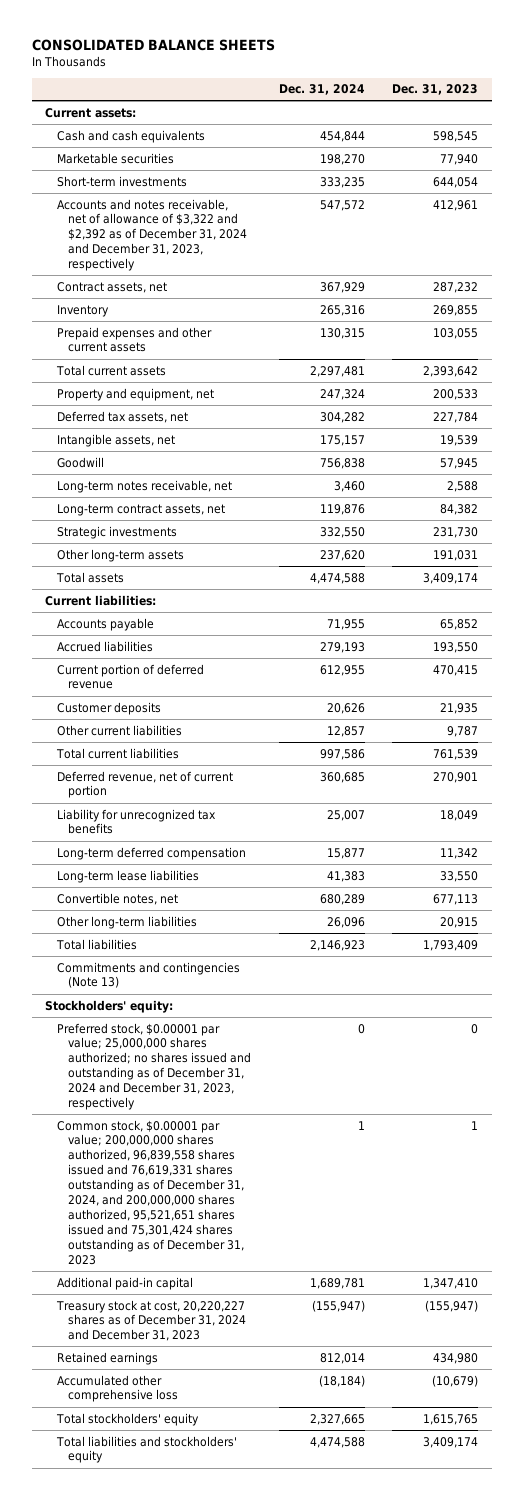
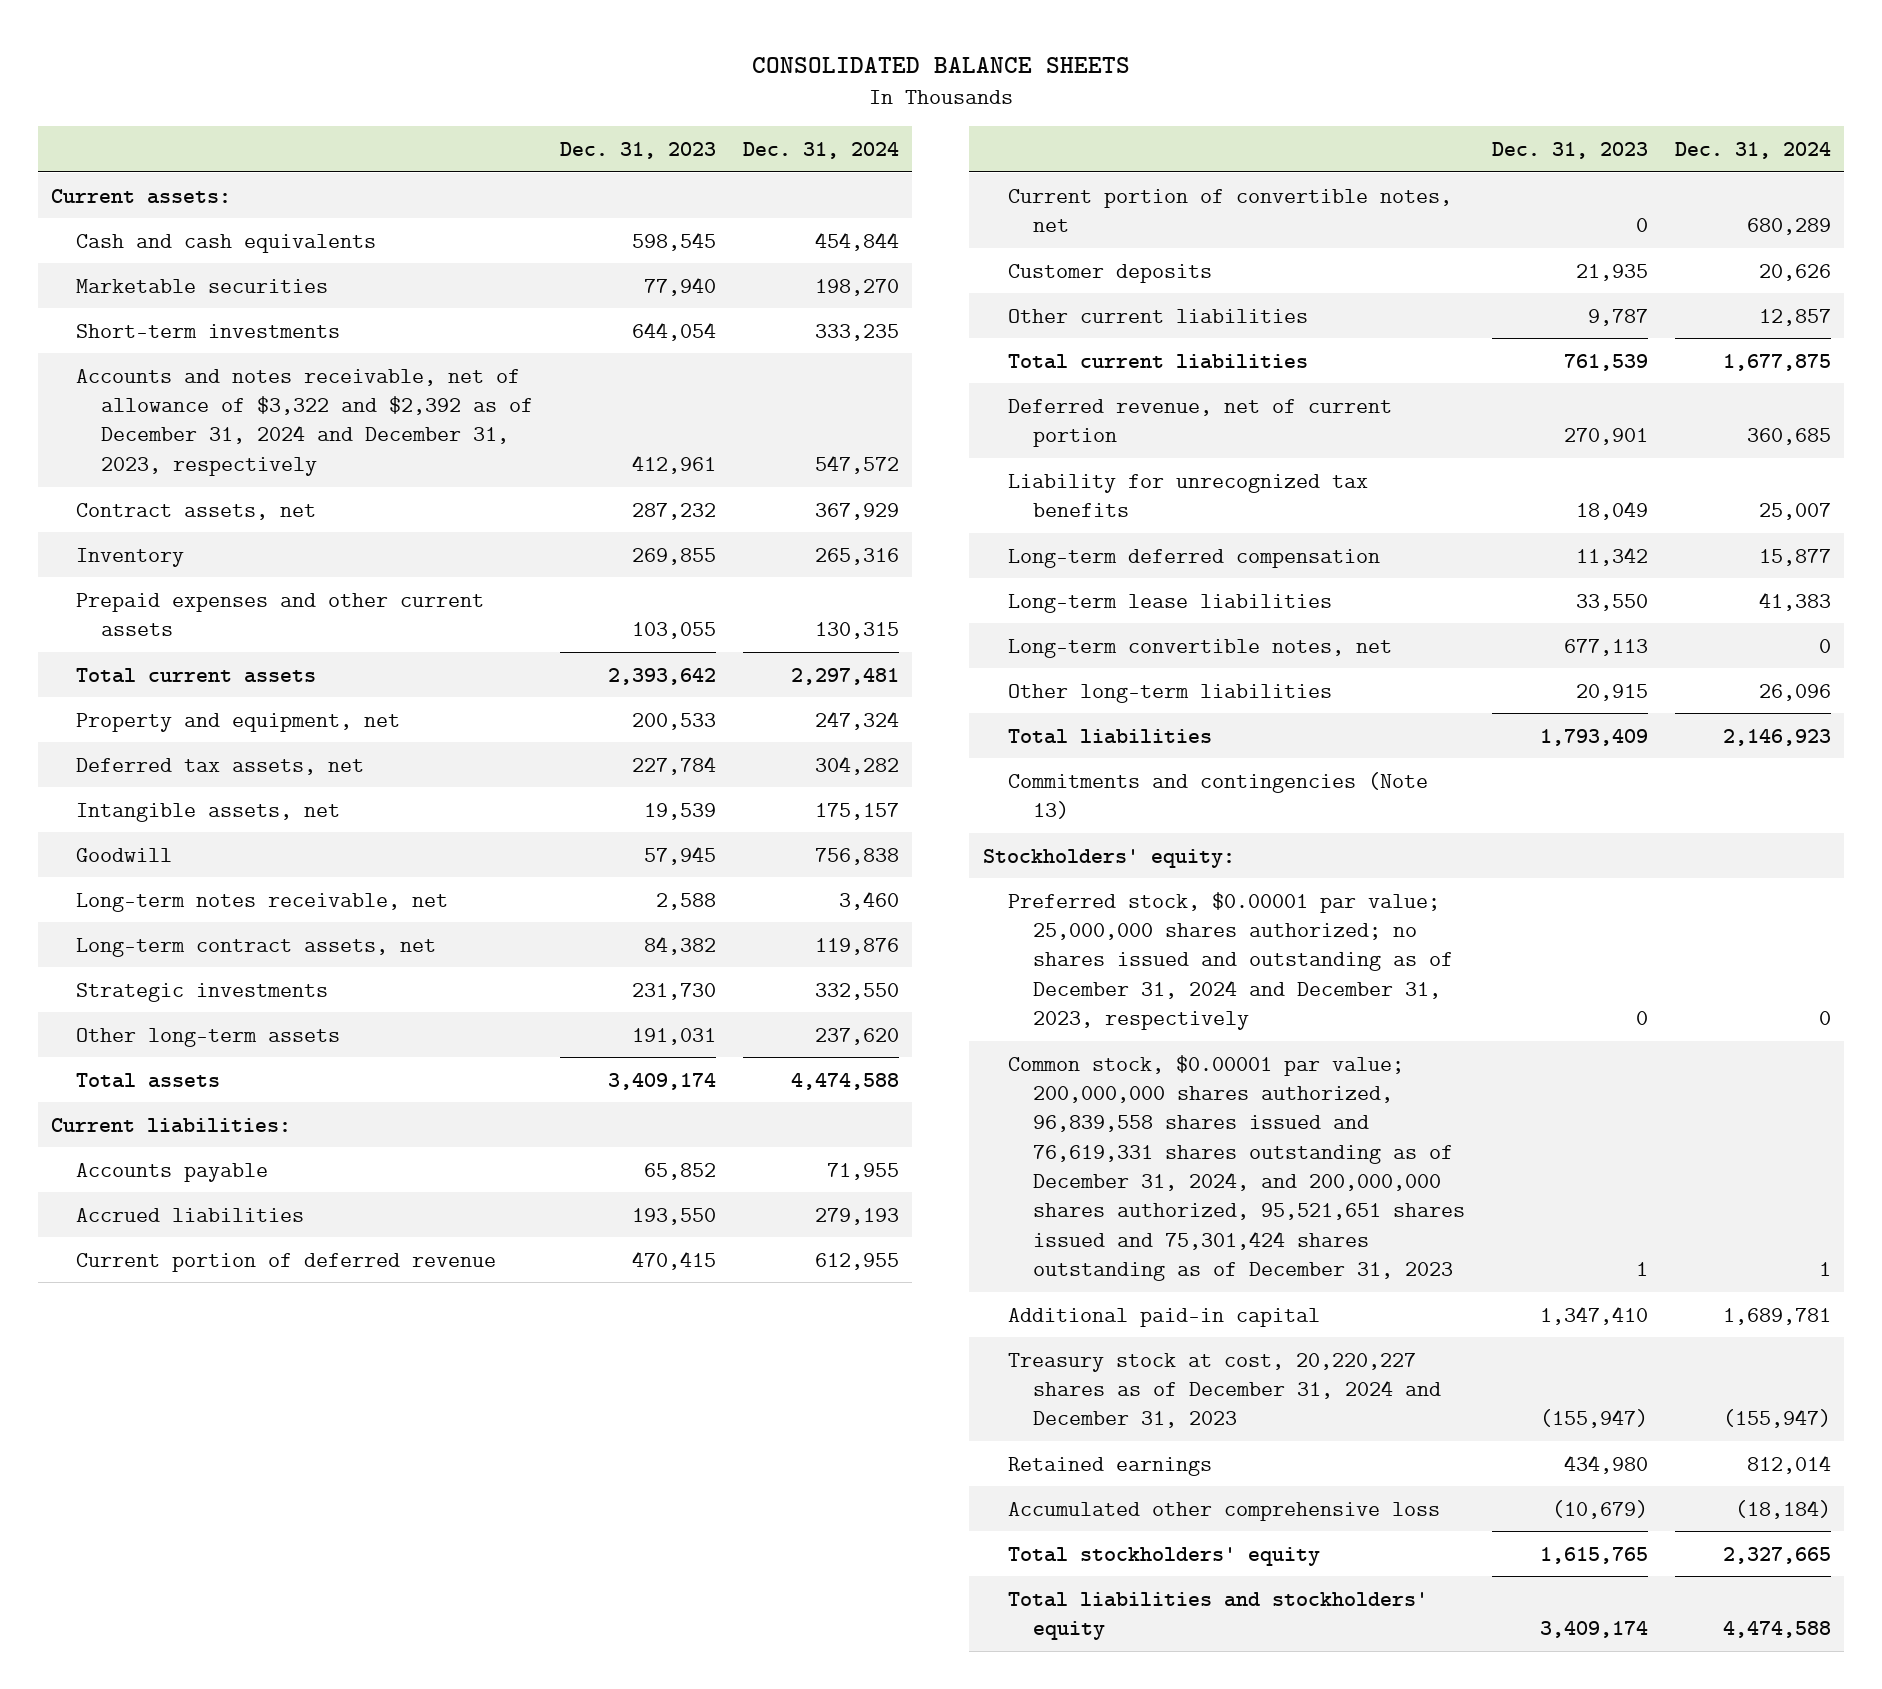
- | Dec. 31, 2024 | Dec. 31, 2023
+ | Dec. 31, 2023 | Dec. 31, 2024
+ Current portion of convertible notes, net | 0 | 680,289
- Total current liabilities | 997,586 | 761,539
+ Total current liabilities | 761,539 | 1,677,875
- Convertible notes, net | 680,289 | 677,113
+ Long-term convertible notes, net | 677,113 | 0

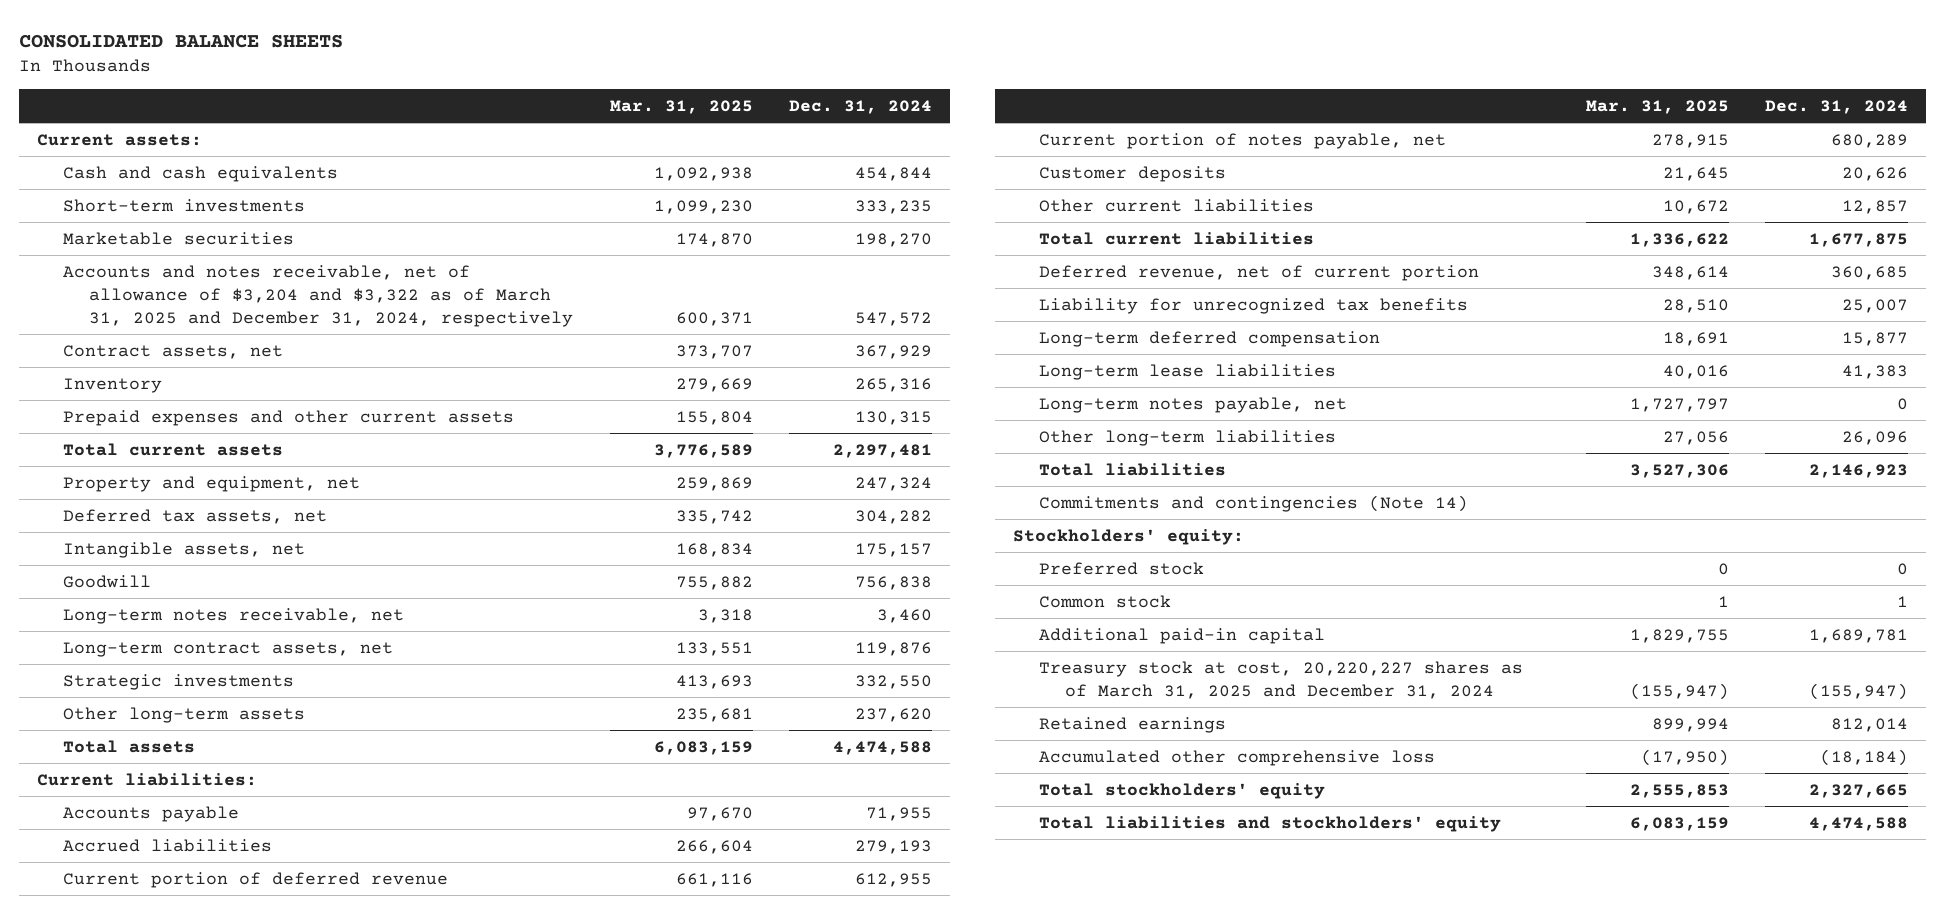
- | Dec. 31, 2023 | Dec. 31, 2024
+ | Mar. 31, 2025 | Dec. 31, 2024
- Accounts and notes receivable, net of allowance of $3,322 and $2,392 as of December 31, 2024 and December 31, 2023, respectively | 412,961 | 547,572
moved down: Marketable securities | 174,870 | 198,270
+ Accounts and notes receivable, net of allowance of $3,204 and $3,322 as of March 31, 2025 and December 31, 2024, respectively | 600,371 | 547,572
- Current portion of convertible notes, net | 0 | 680,289
+ Current portion of notes payable, net | 278,915 | 680,289
- Long-term convertible notes, net | 677,113 | 0
+ Long-term notes payable, net | 1,727,797 | 0
- Commitments and contingencies (Note 13)
+ Commitments and contingencies (Note 14)
- Preferred stock, $0.00001 par value; 25,000,000 shares authorized; no shares issued and outstanding as of December 31, 2024 and December 31, 2023, respectively | 0 | 0
- Common stock, $0.00001 par value; 200,000,000 shares authorized, 96,839,558 shares issued and 76,619,331 shares outstanding as of December 31, 2024, and 200,000,000 shares authorized, 95,521,651 shares issued and 75,301,424 shares outstanding as of December 31, 2023 | 1 | 1
+ Preferred stock | 0 | 0
+ Common stock | 1 | 1
- Treasury stock at cost, 20,220,227 shares as of December 31, 2024 and December 31, 2023 | (155,947) | (155,947)
+ Treasury stock at cost, 20,220,227 shares as of March 31, 2025 and December 31, 2024 | (155,947) | (155,947)

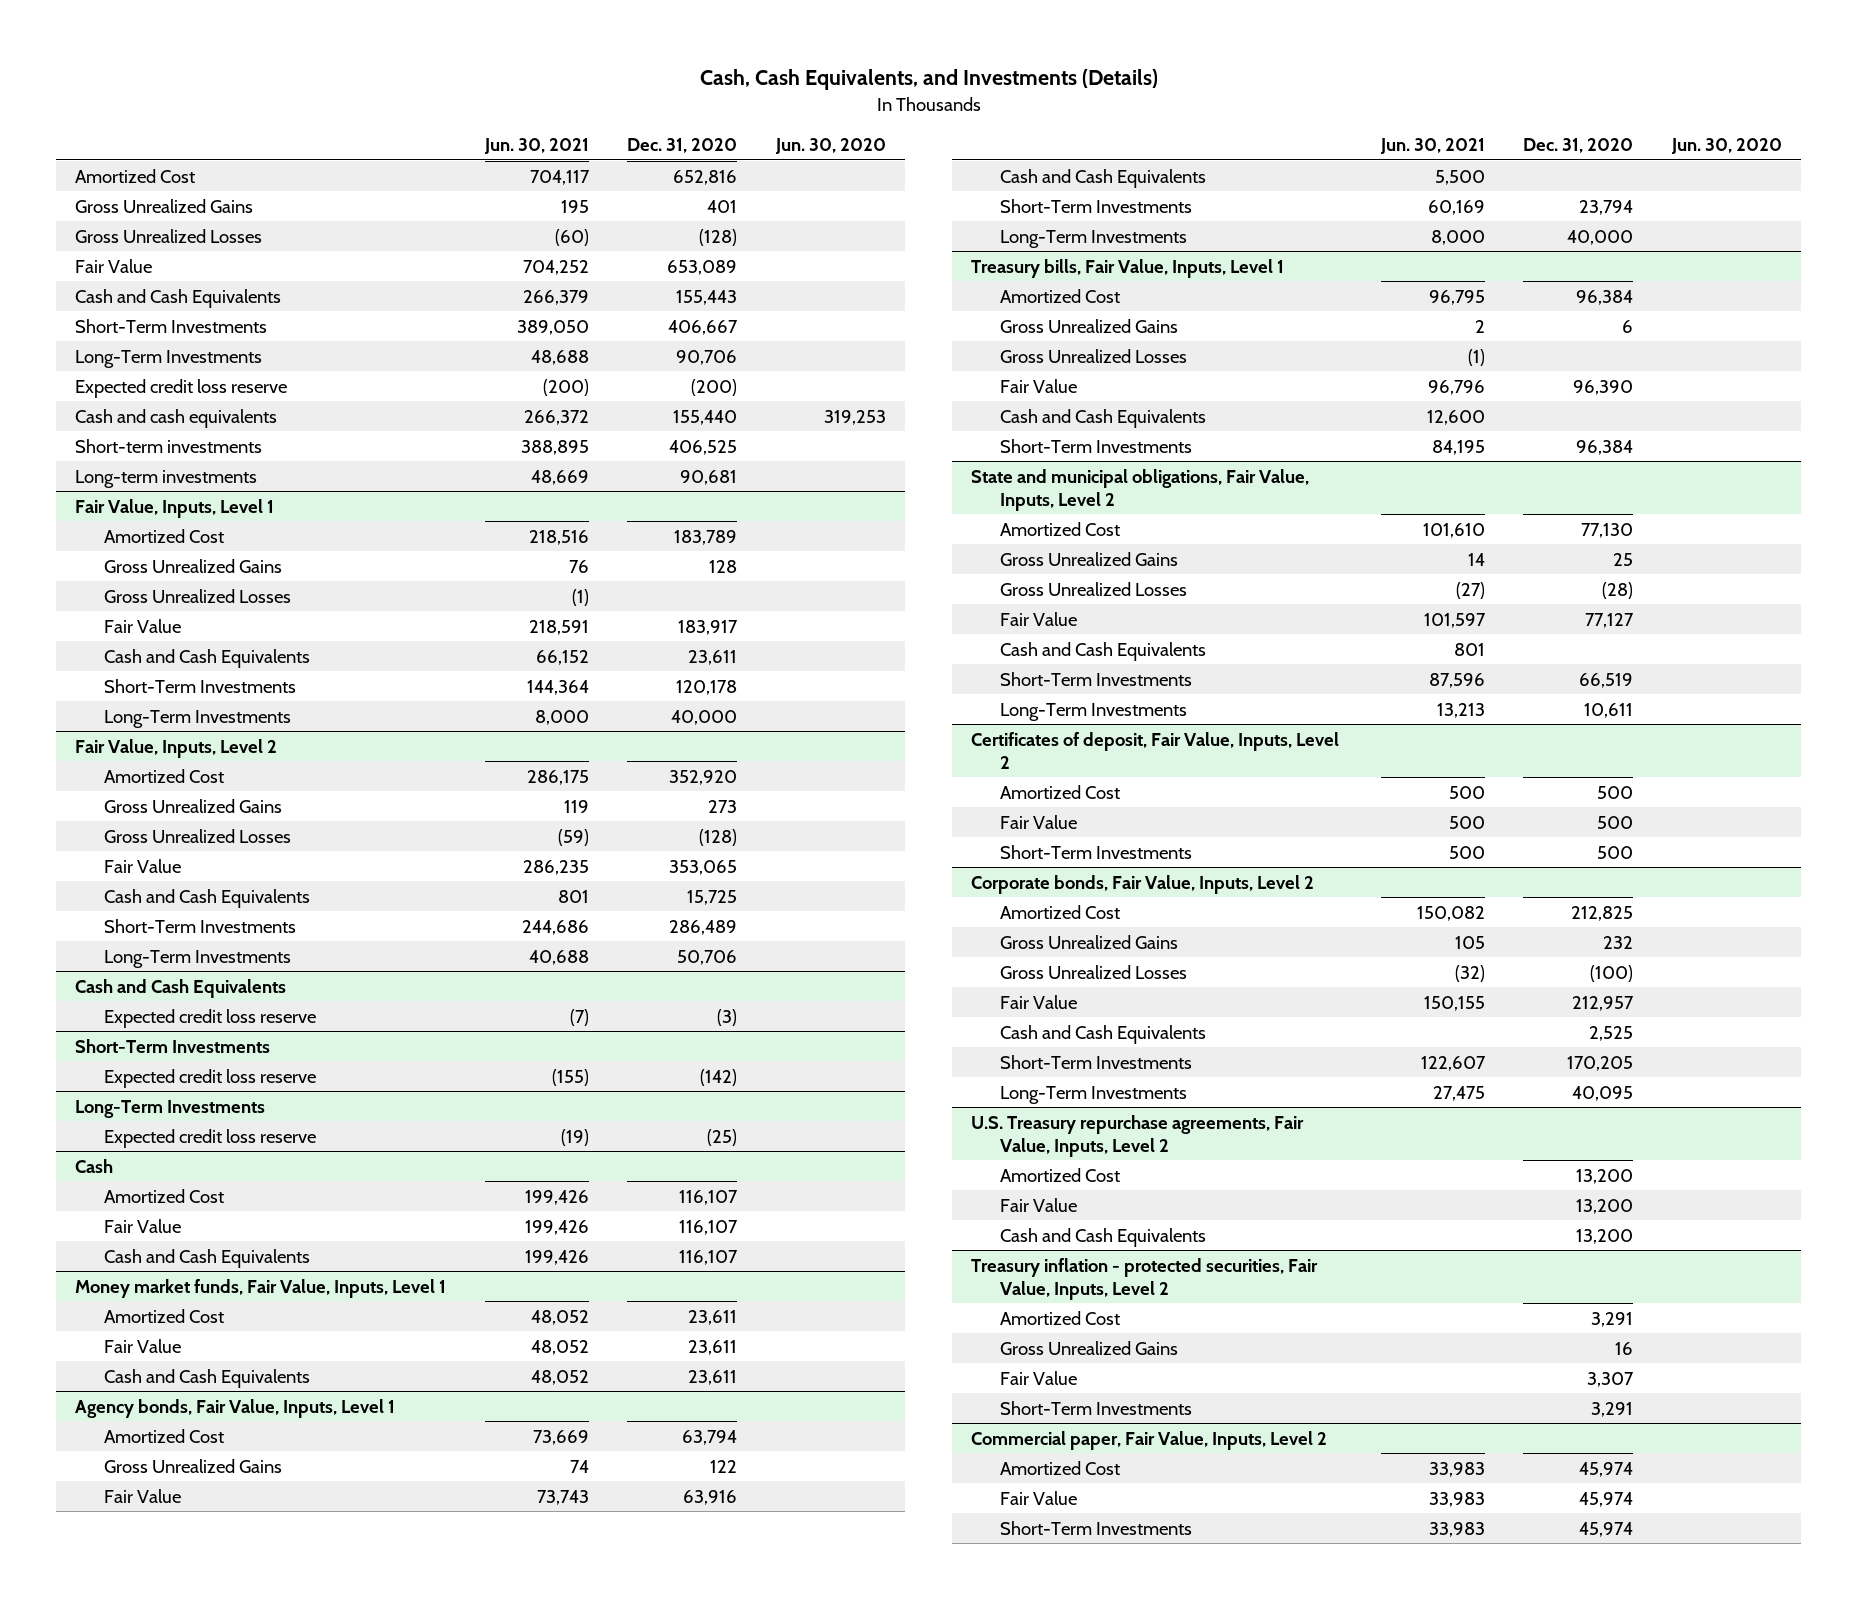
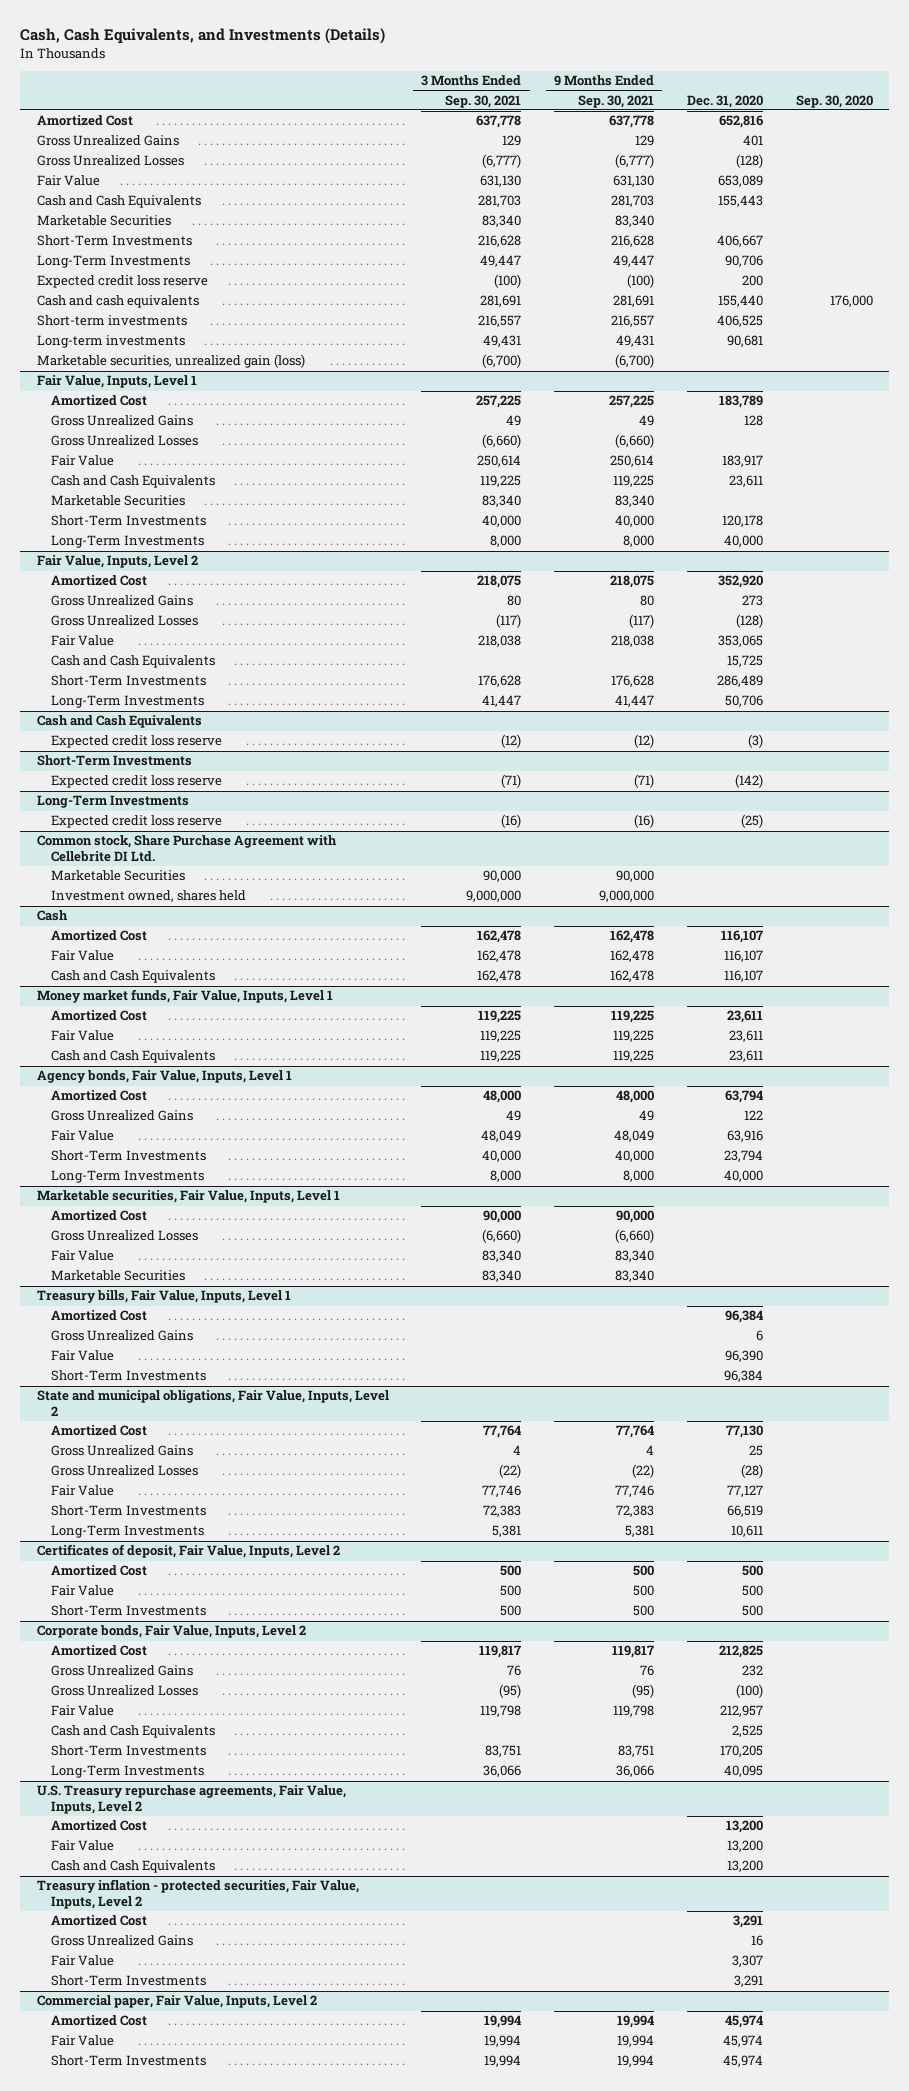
- | Jun. 30, 2021 | Dec. 31, 2020 | Jun. 30, 2020
+ | 3 Months Ended Sep. 30, 2021 | 9 Months Ended Sep. 30, 2021 | Dec. 31, 2020 | Sep. 30, 2020
+ Marketable Securities | 83,340 | 83,340 | |
- Expected credit loss reserve | (200) | (200) |
+ Expected credit loss reserve | (100) | (100) | 200 |
+ Marketable securities, unrealized gain (loss) | (6,700) | (6,700) | |
@ Fair Value, Inputs, Level 1
+ Marketable Securities | 83,340 | 83,340 | |
+ Common stock, Share Purchase Agreement with Cellebrite DI Ltd.
+ Marketable Securities | 90,000 | 90,000 | |
+ Investment owned, shares held | 9,000,000 | 9,000,000 | |
@ Agency bonds, Fair Value, Inputs, Level 1
- Cash and Cash Equivalents | 5,500 | |
+ Marketable securities, Fair Value, Inputs, Level 1
+ Amortized Cost | 90,000 | 90,000 | |
+ Gross Unrealized Losses | (6,660) | (6,660) | |
+ Fair Value | 83,340 | 83,340 | |
+ Marketable Securities | 83,340 | 83,340 | |
@ Treasury bills, Fair Value, Inputs, Level 1
- Gross Unrealized Losses | (1) | |
- Cash and Cash Equivalents | 12,600 | |
@ State and municipal obligations, Fair Value, Inputs, Level 2
- Cash and Cash Equivalents | 801 | |

